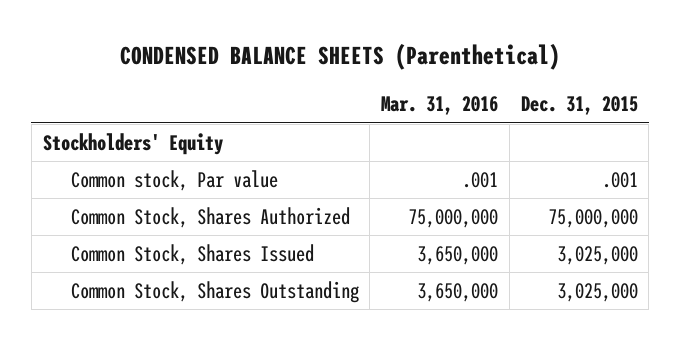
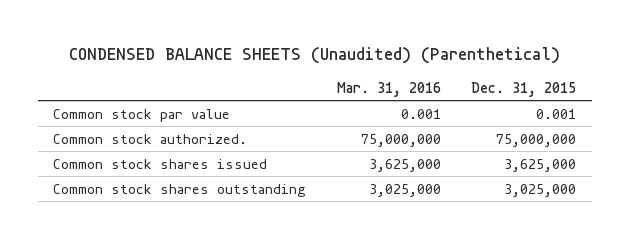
- CONDENSED BALANCE SHEETS (Parenthetical)
+ CONDENSED BALANCE SHEETS (Unaudited) (Parenthetical)
- Stockholders' Equity
- Common stock, Par value | .001 | .001
- Common Stock, Shares Authorized | 75,000,000 | 75,000,000
- Common Stock, Shares Issued | 3,650,000 | 3,025,000
- Common Stock, Shares Outstanding | 3,650,000 | 3,025,000
+ Common stock par value | 0.001 | 0.001
+ Common stock authorized. | 75,000,000 | 75,000,000
+ Common stock shares issued | 3,625,000 | 3,625,000
+ Common stock shares outstanding | 3,025,000 | 3,025,000

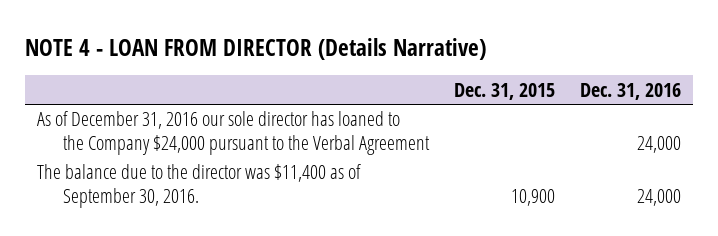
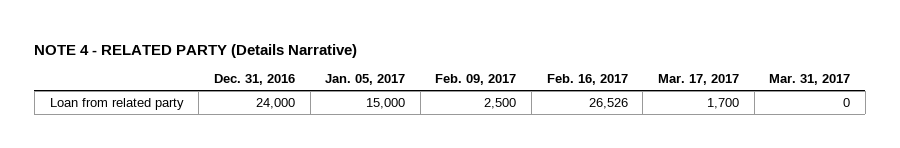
- NOTE 4 - LOAN FROM DIRECTOR (Details Narrative)
+ NOTE 4 - RELATED PARTY (Details Narrative)
- | Dec. 31, 2015 | Dec. 31, 2016
+ | Dec. 31, 2016 | Jan. 05, 2017 | Feb. 09, 2017 | Feb. 16, 2017 | Mar. 17, 2017 | Mar. 31, 2017
- As of December 31, 2016 our sole director has loaned to the Company $24,000 pursuant to the Verbal Agreement | | 24,000
- The balance due to the director was $11,400 as of September 30, 2016. | 10,900 | 24,000
+ Loan from related party | 24,000 | 15,000 | 2,500 | 26,526 | 1,700 | 0

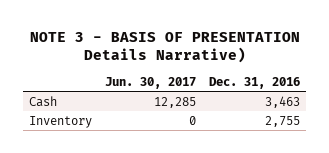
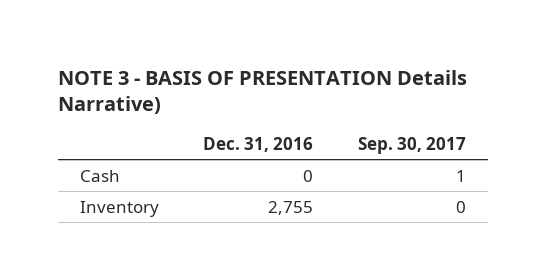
- | Jun. 30, 2017 | Dec. 31, 2016
+ | Dec. 31, 2016 | Sep. 30, 2017
- Cash | 12,285 | 3,463
+ Cash | 0 | 1

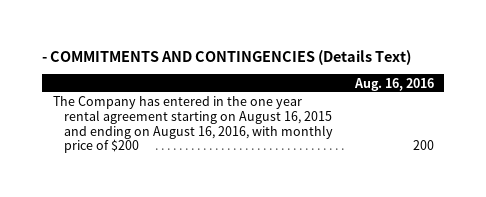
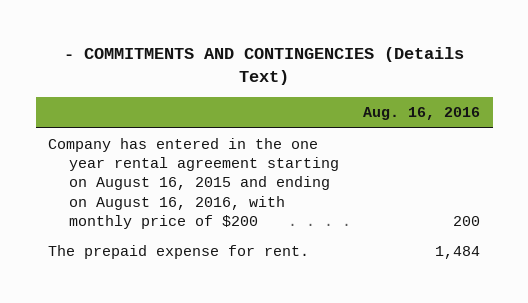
- The Company has entered in the one year rental agreement starting on August 16, 2015 and ending on August 16, 2016, with monthly price of $200 | 200
+ Company has entered in the one year rental agreement starting on August 16, 2015 and ending on August 16, 2016, with monthly price of $200 | 200
+ The prepaid expense for rent. | 1,484

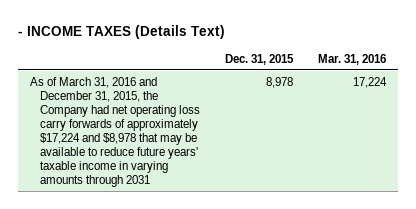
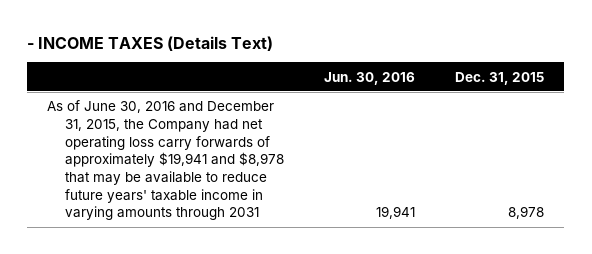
- | Dec. 31, 2015 | Mar. 31, 2016
+ | Jun. 30, 2016 | Dec. 31, 2015
- As of March 31, 2016 and December 31, 2015, the Company had net operating loss carry forwards of approximately $17,224 and $8,978 that may be available to reduce future years' taxable income in varying amounts through 2031 | 8,978 | 17,224
+ As of June 30, 2016 and December 31, 2015, the Company had net operating loss carry forwards of approximately $19,941 and $8,978 that may be available to reduce future years' taxable income in varying amounts through 2031 | 19,941 | 8,978

